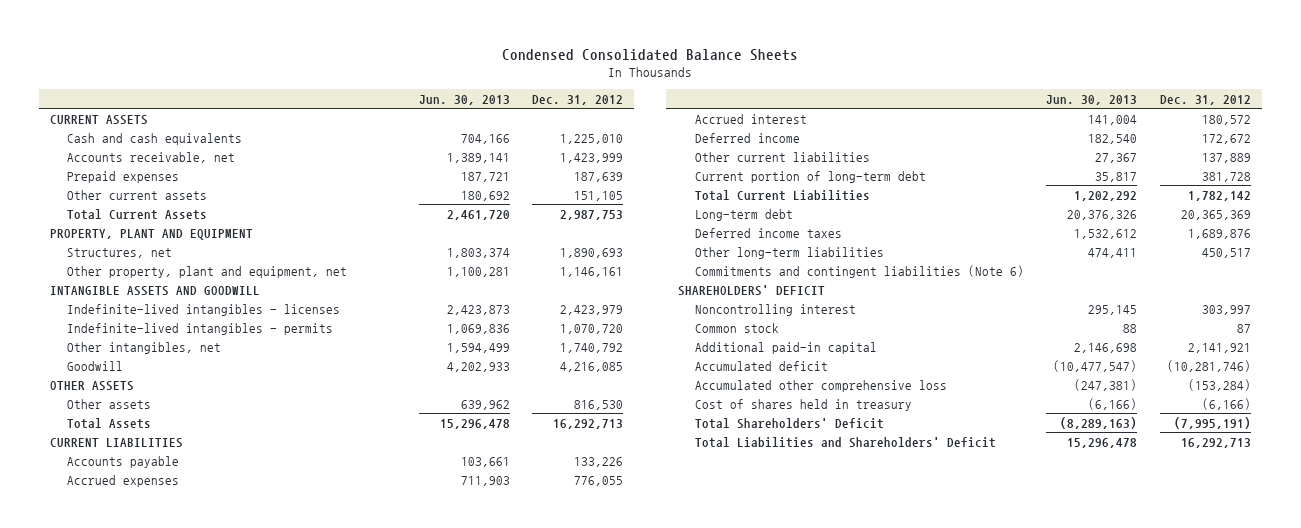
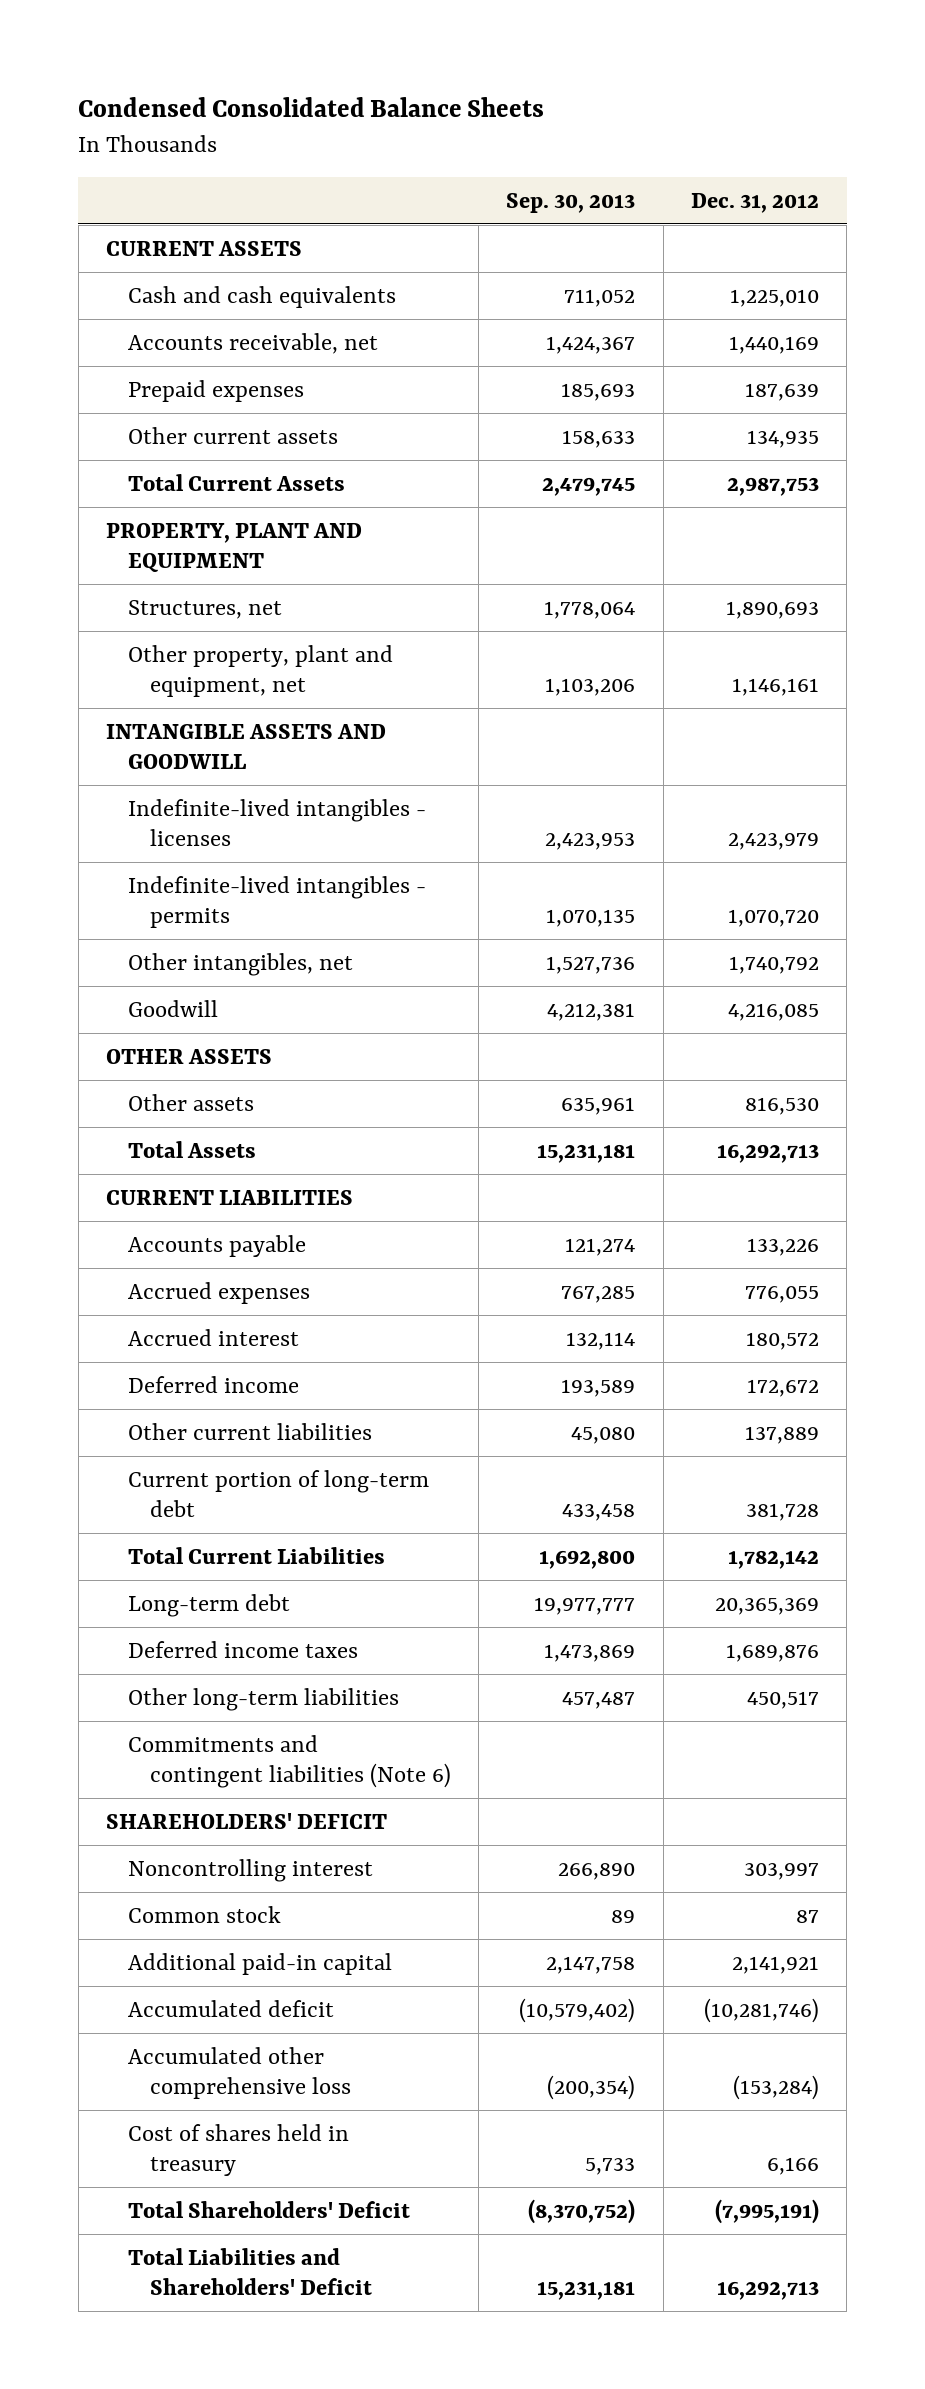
- | Jun. 30, 2013 | Dec. 31, 2012
+ | Sep. 30, 2013 | Dec. 31, 2012
- Accounts receivable, net | 1,389,141 | 1,423,999
+ Accounts receivable, net | 1,424,367 | 1,440,169
- Other current assets | 180,692 | 151,105
+ Other current assets | 158,633 | 134,935
- Cost of shares held in treasury | (6,166) | (6,166)
+ Cost of shares held in treasury | 5,733 | 6,166

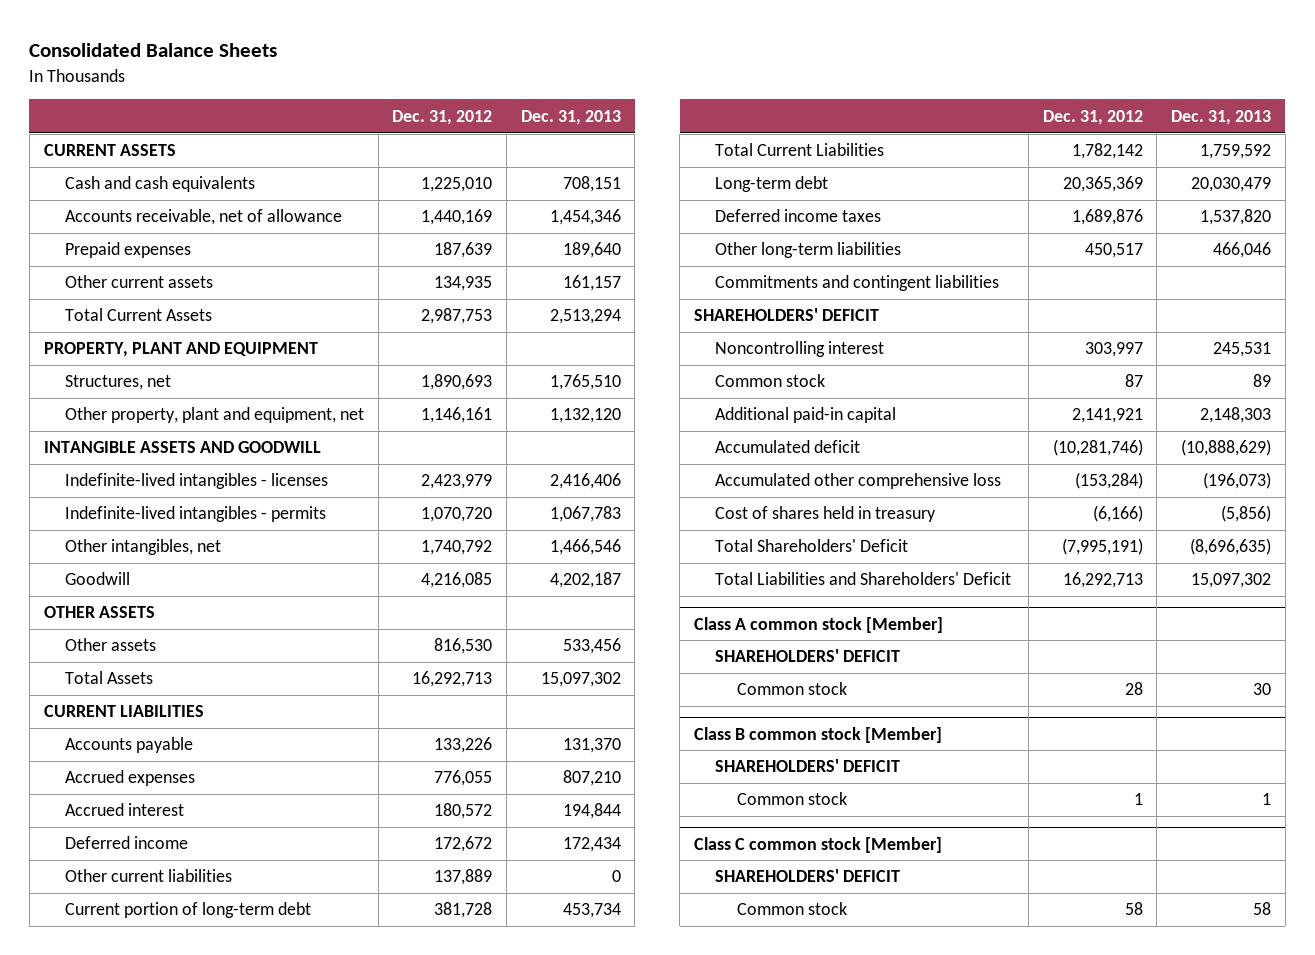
- Condensed Consolidated Balance Sheets
+ Consolidated Balance Sheets
- | Sep. 30, 2013 | Dec. 31, 2012
+ | Dec. 31, 2012 | Dec. 31, 2013
- Accounts receivable, net | 1,424,367 | 1,440,169
+ Accounts receivable, net of allowance | 1,440,169 | 1,454,346
- Commitments and contingent liabilities (Note 6)
+ Commitments and contingent liabilities
- Cost of shares held in treasury | 5,733 | 6,166
+ Cost of shares held in treasury | (6,166) | (5,856)
+ Class A common stock [Member]
+ SHAREHOLDERS' DEFICIT
+ Common stock | 28 | 30
+ Class B common stock [Member]
+ SHAREHOLDERS' DEFICIT
+ Common stock | 1 | 1
+ Class C common stock [Member]
+ SHAREHOLDERS' DEFICIT
+ Common stock | 58 | 58

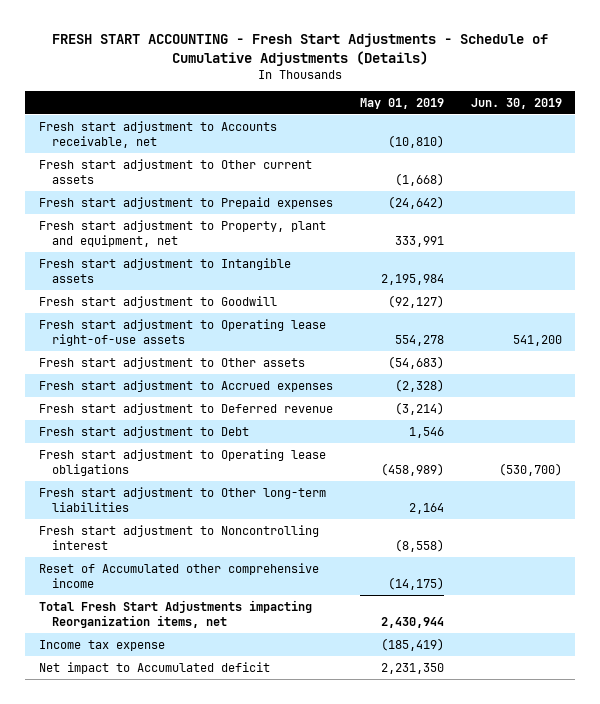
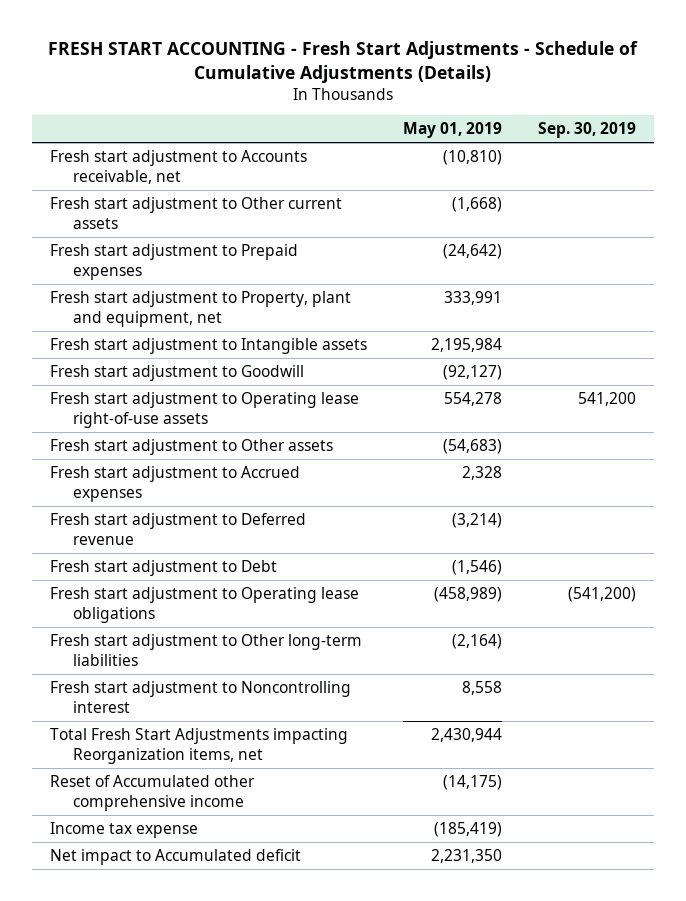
- | May 01, 2019 | Jun. 30, 2019
+ | May 01, 2019 | Sep. 30, 2019
- Fresh start adjustment to Accrued expenses | (2,328) |
+ Fresh start adjustment to Accrued expenses | 2,328 |
- Fresh start adjustment to Debt | 1,546 |
+ Fresh start adjustment to Debt | (1,546) |
- Fresh start adjustment to Other long-term liabilities | 2,164 |
- Fresh start adjustment to Noncontrolling interest | (8,558) |
+ Fresh start adjustment to Other long-term liabilities | (2,164) |
+ Fresh start adjustment to Noncontrolling interest | 8,558 |
moved down: Reset of Accumulated other comprehensive income | (14,175) |

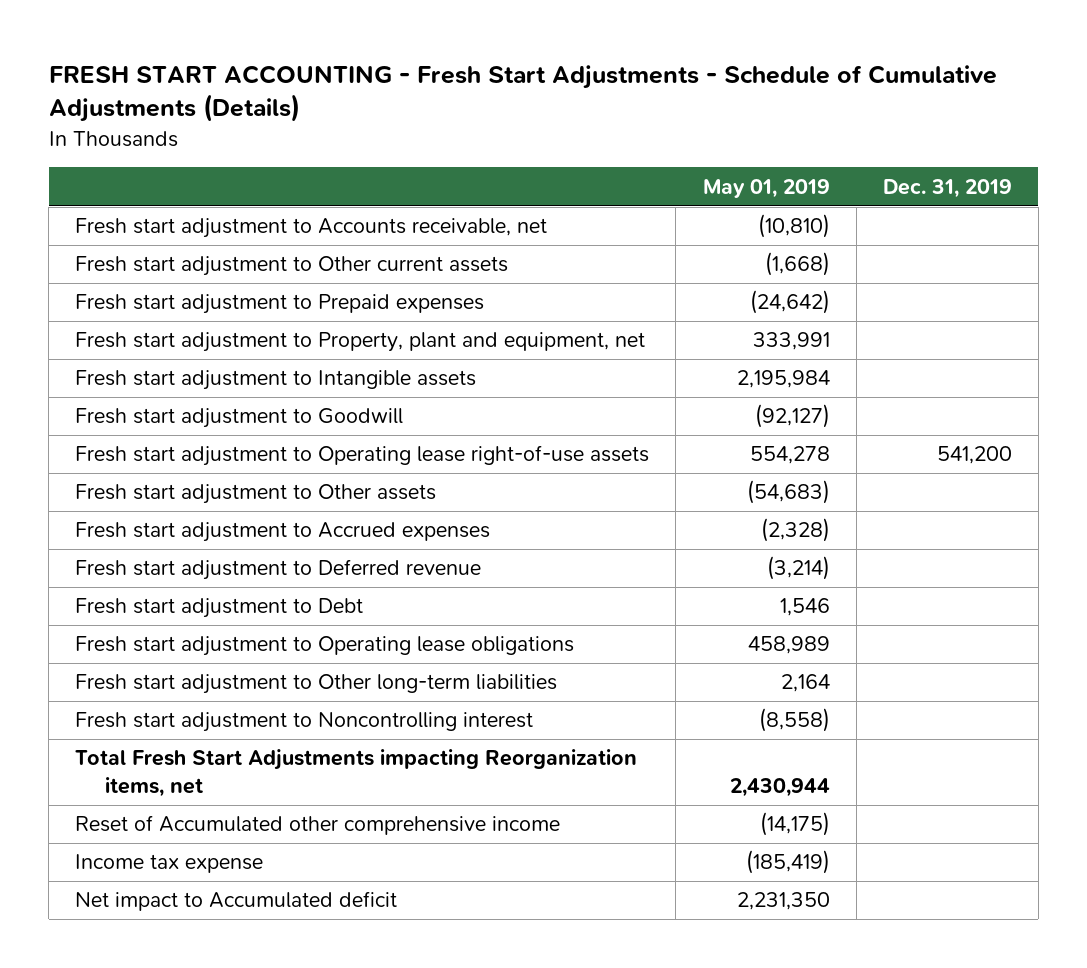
- | May 01, 2019 | Sep. 30, 2019
+ | May 01, 2019 | Dec. 31, 2019
- Fresh start adjustment to Accrued expenses | 2,328 |
+ Fresh start adjustment to Accrued expenses | (2,328) |
- Fresh start adjustment to Debt | (1,546) |
- Fresh start adjustment to Operating lease obligations | (458,989) | (541,200)
- Fresh start adjustment to Other long-term liabilities | (2,164) |
- Fresh start adjustment to Noncontrolling interest | 8,558 |
+ Fresh start adjustment to Debt | 1,546 |
+ Fresh start adjustment to Operating lease obligations | 458,989 |
+ Fresh start adjustment to Other long-term liabilities | 2,164 |
+ Fresh start adjustment to Noncontrolling interest | (8,558) |

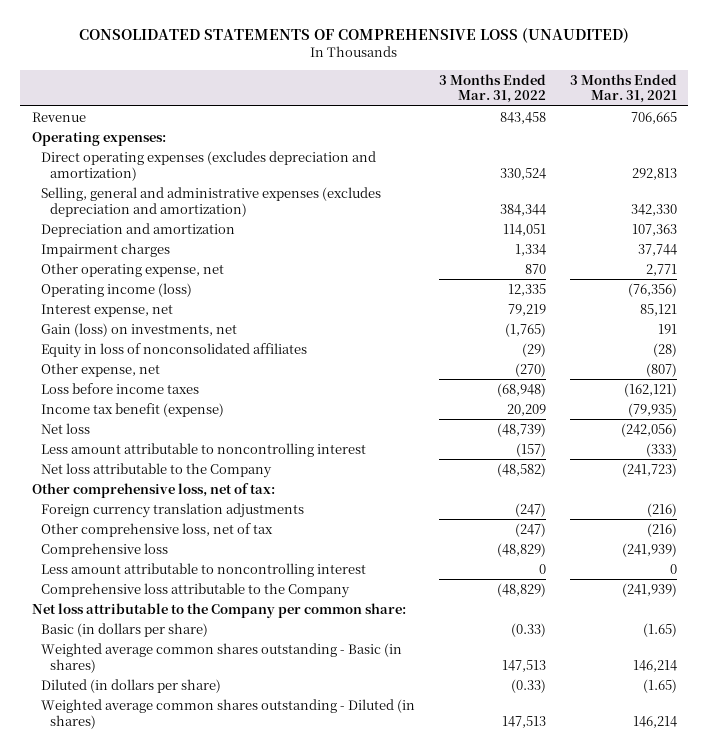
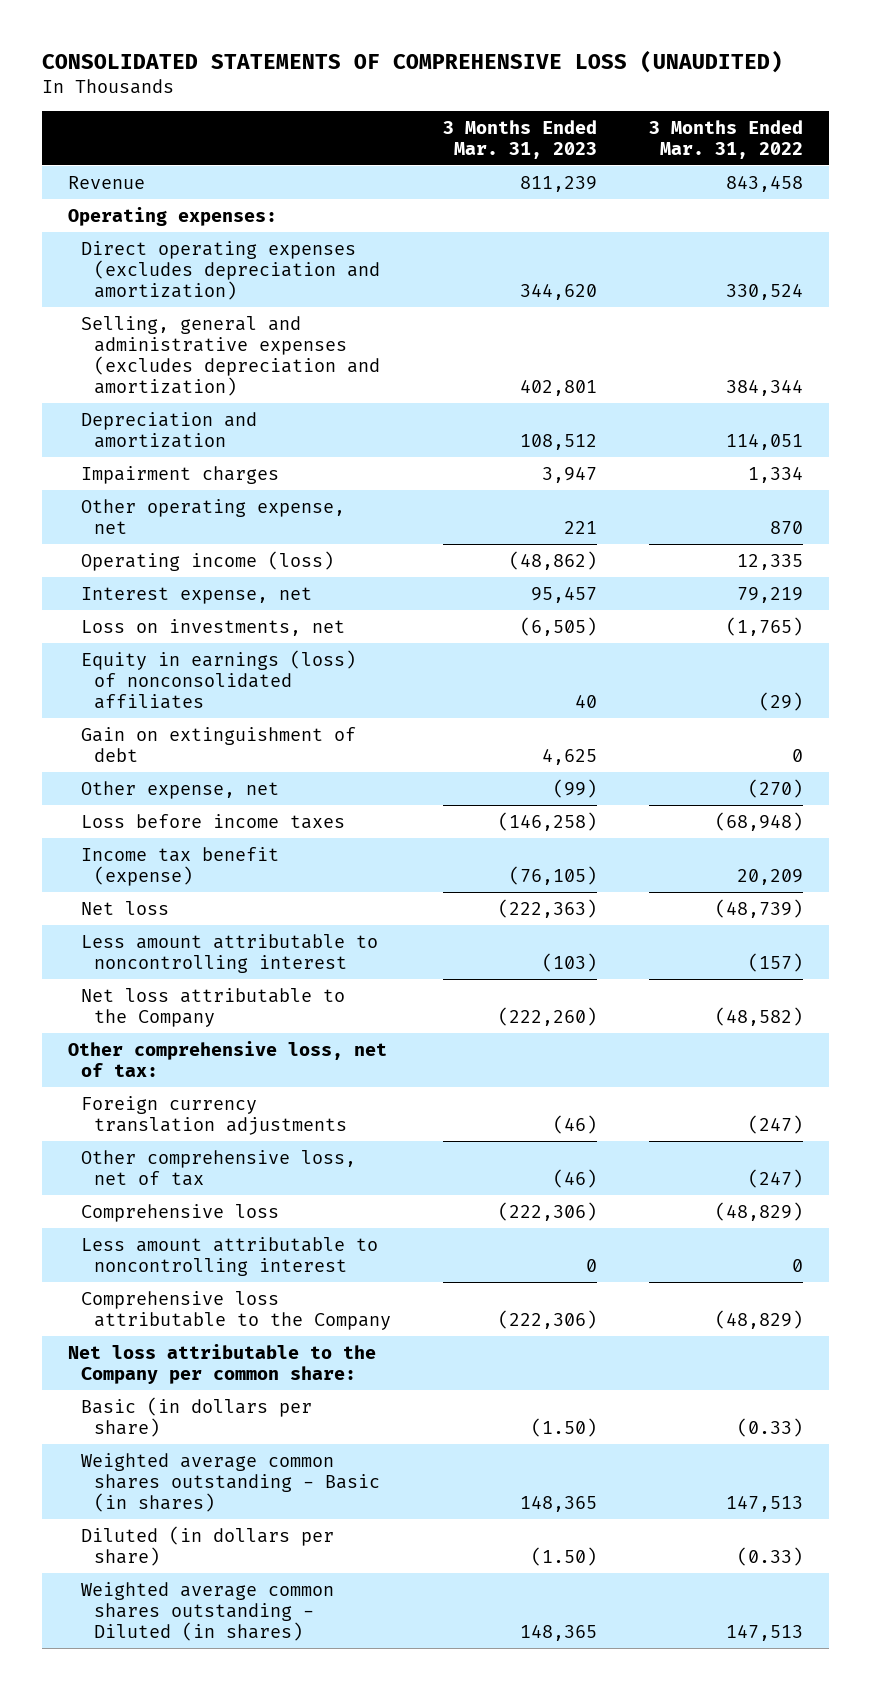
- | 3 Months Ended Mar. 31, 2022 | 3 Months Ended Mar. 31, 2021
+ | 3 Months Ended Mar. 31, 2023 | 3 Months Ended Mar. 31, 2022
- Gain (loss) on investments, net | (1,765) | 191
- Equity in loss of nonconsolidated affiliates | (29) | (28)
+ Loss on investments, net | (6,505) | (1,765)
+ Equity in earnings (loss) of nonconsolidated affiliates | 40 | (29)
+ Gain on extinguishment of debt | 4,625 | 0

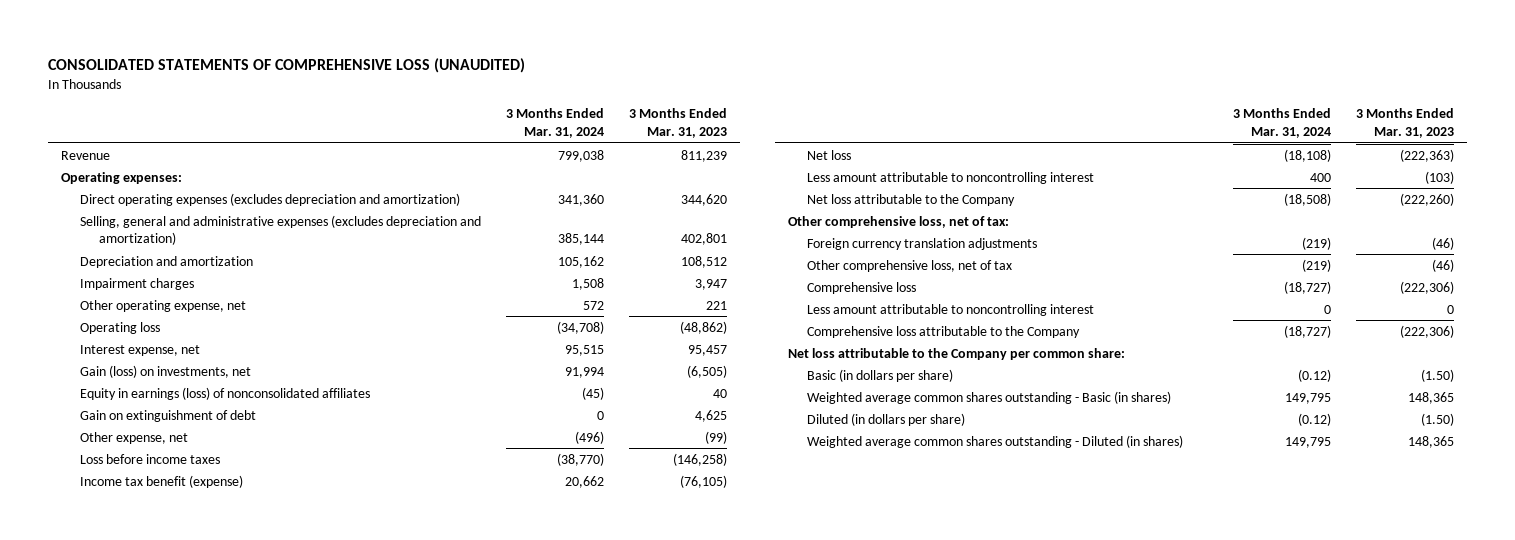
- | 3 Months Ended Mar. 31, 2023 | 3 Months Ended Mar. 31, 2022
+ | 3 Months Ended Mar. 31, 2024 | 3 Months Ended Mar. 31, 2023
- Operating income (loss) | (48,862) | 12,335
+ Operating loss | (34,708) | (48,862)
- Loss on investments, net | (6,505) | (1,765)
+ Gain (loss) on investments, net | 91,994 | (6,505)

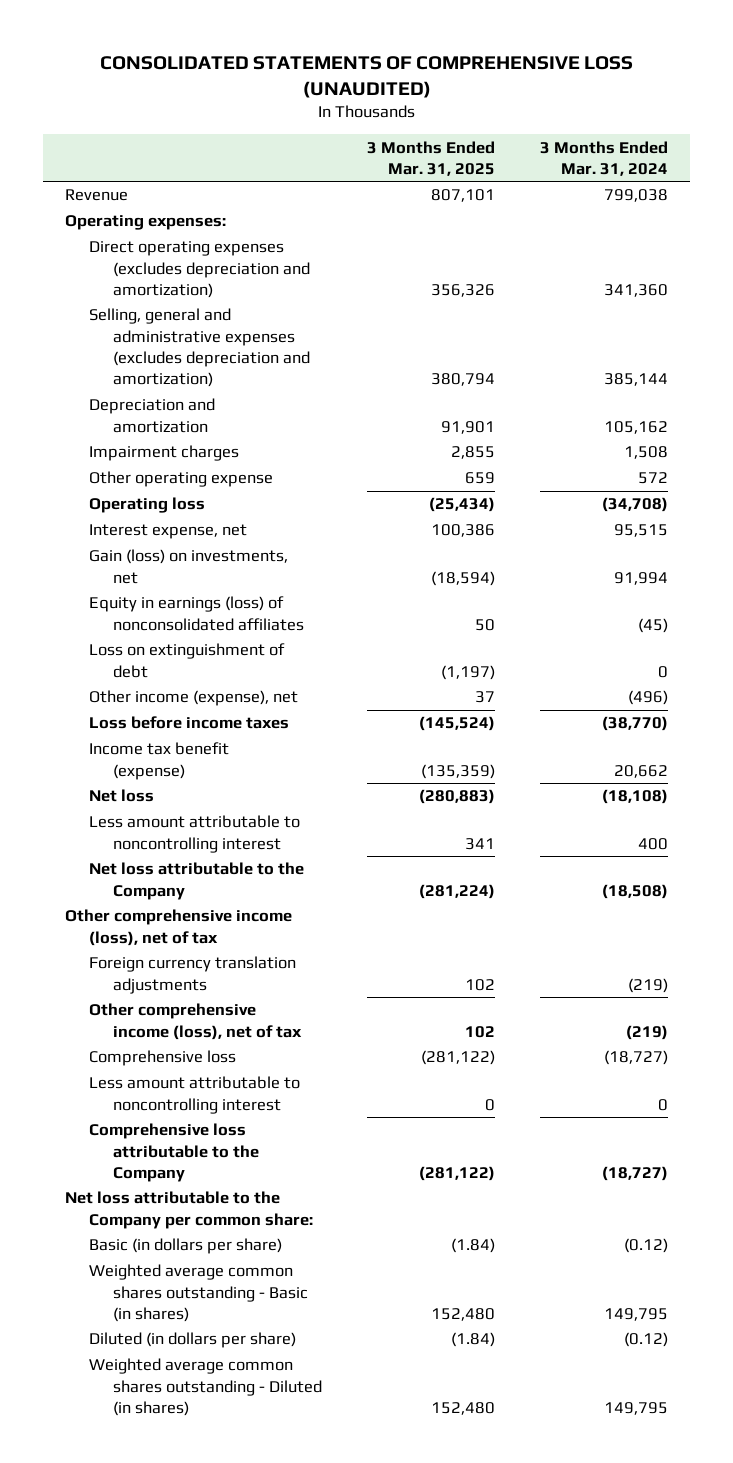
- | 3 Months Ended Mar. 31, 2024 | 3 Months Ended Mar. 31, 2023
+ | 3 Months Ended Mar. 31, 2025 | 3 Months Ended Mar. 31, 2024
- Other operating expense, net | 572 | 221
+ Other operating expense | 659 | 572
- Gain on extinguishment of debt | 0 | 4,625
- Other expense, net | (496) | (99)
+ Loss on extinguishment of debt | (1,197) | 0
+ Other income (expense), net | 37 | (496)
- Other comprehensive loss, net of tax:
+ Other comprehensive income (loss), net of tax
- Other comprehensive loss, net of tax | (219) | (46)
+ Other comprehensive income (loss), net of tax | 102 | (219)

